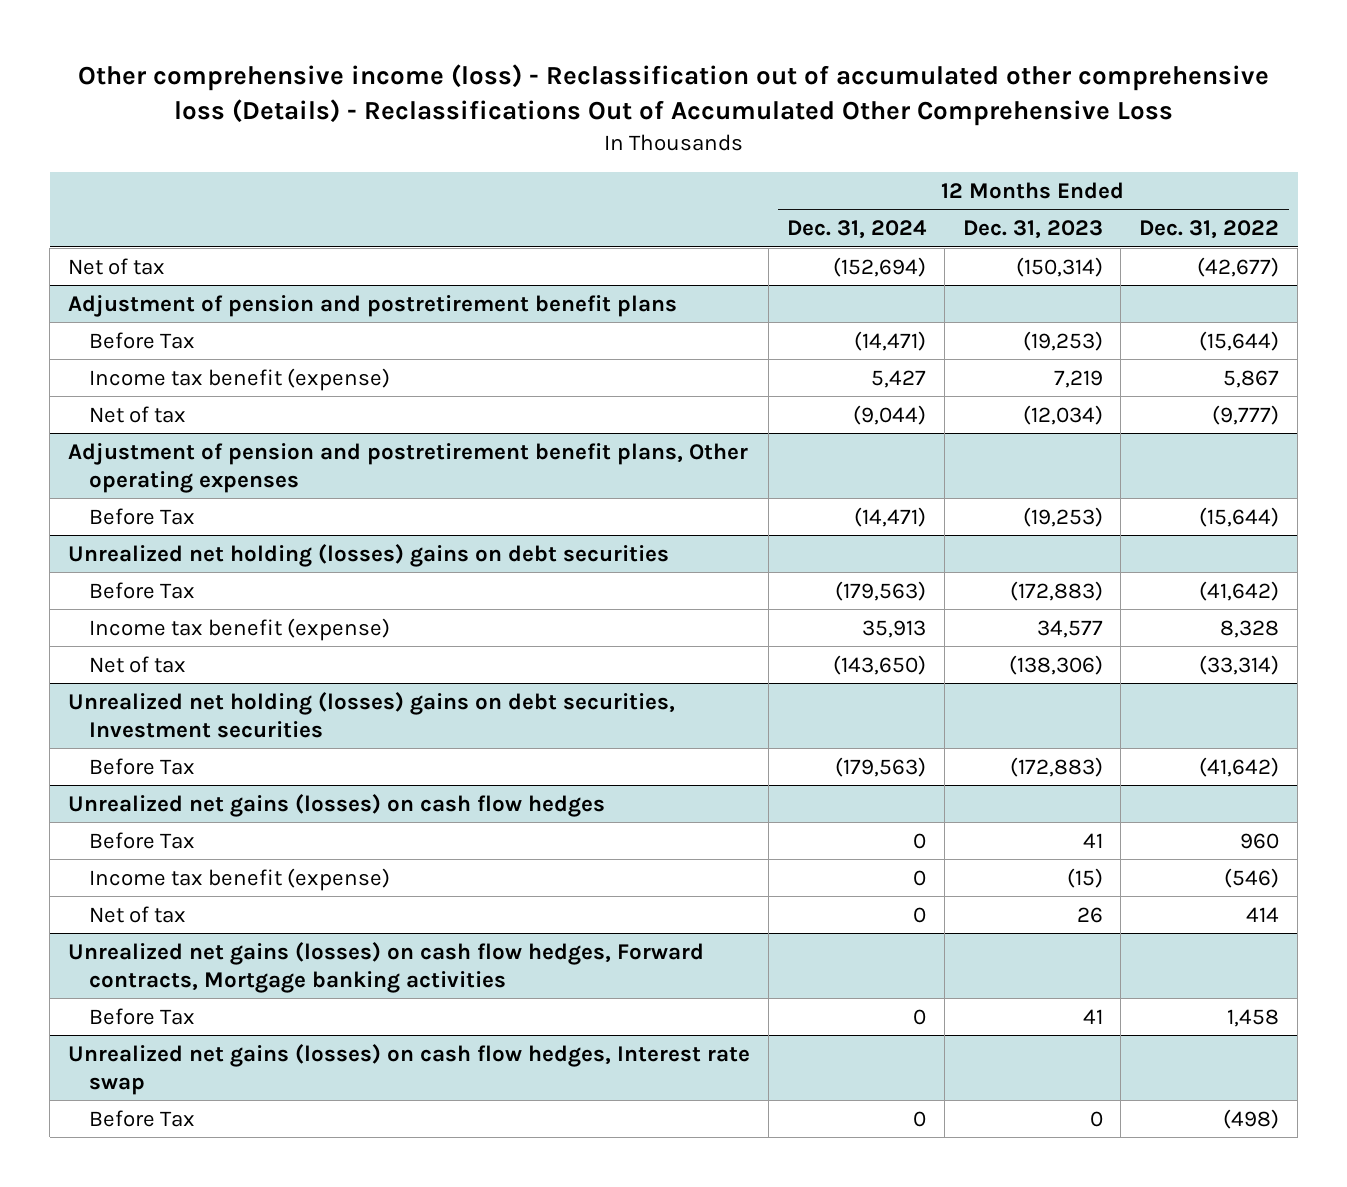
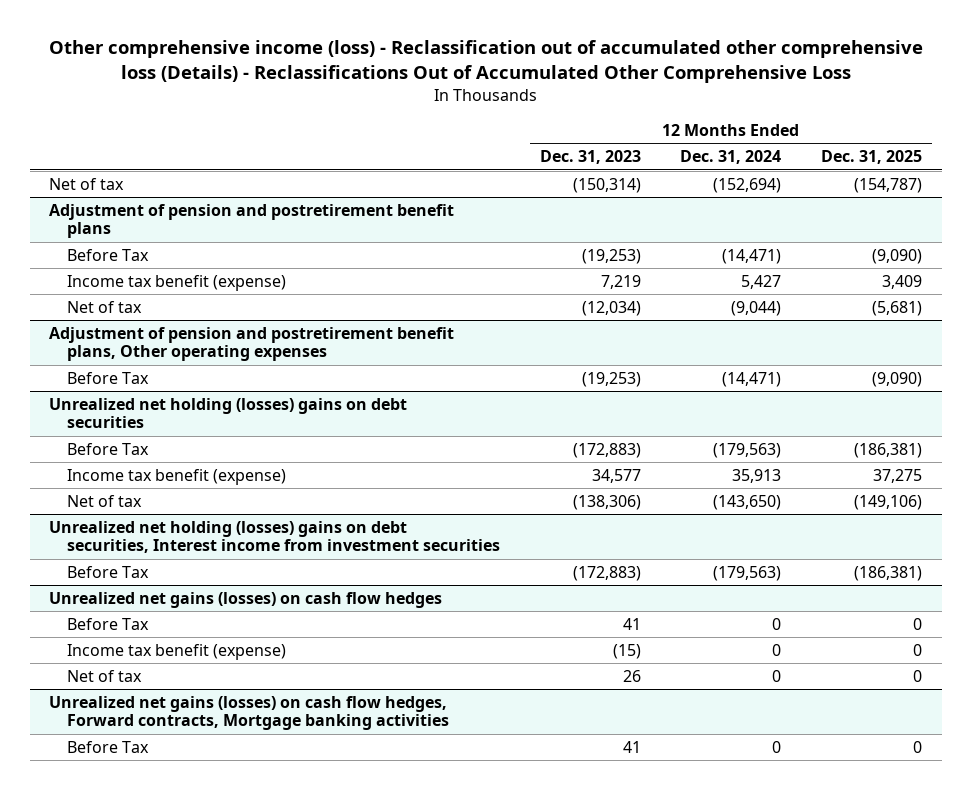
- | 12 Months Ended Dec. 31, 2024 | 12 Months Ended Dec. 31, 2023 | 12 Months Ended Dec. 31, 2022
+ | 12 Months Ended Dec. 31, 2023 | 12 Months Ended Dec. 31, 2024 | 12 Months Ended Dec. 31, 2025
- Unrealized net holding (losses) gains on debt securities, Investment securities
+ Unrealized net holding (losses) gains on debt securities, Interest income from investment securities
- Unrealized net gains (losses) on cash flow hedges, Interest rate swap
- Before Tax | 0 | 0 | (498)

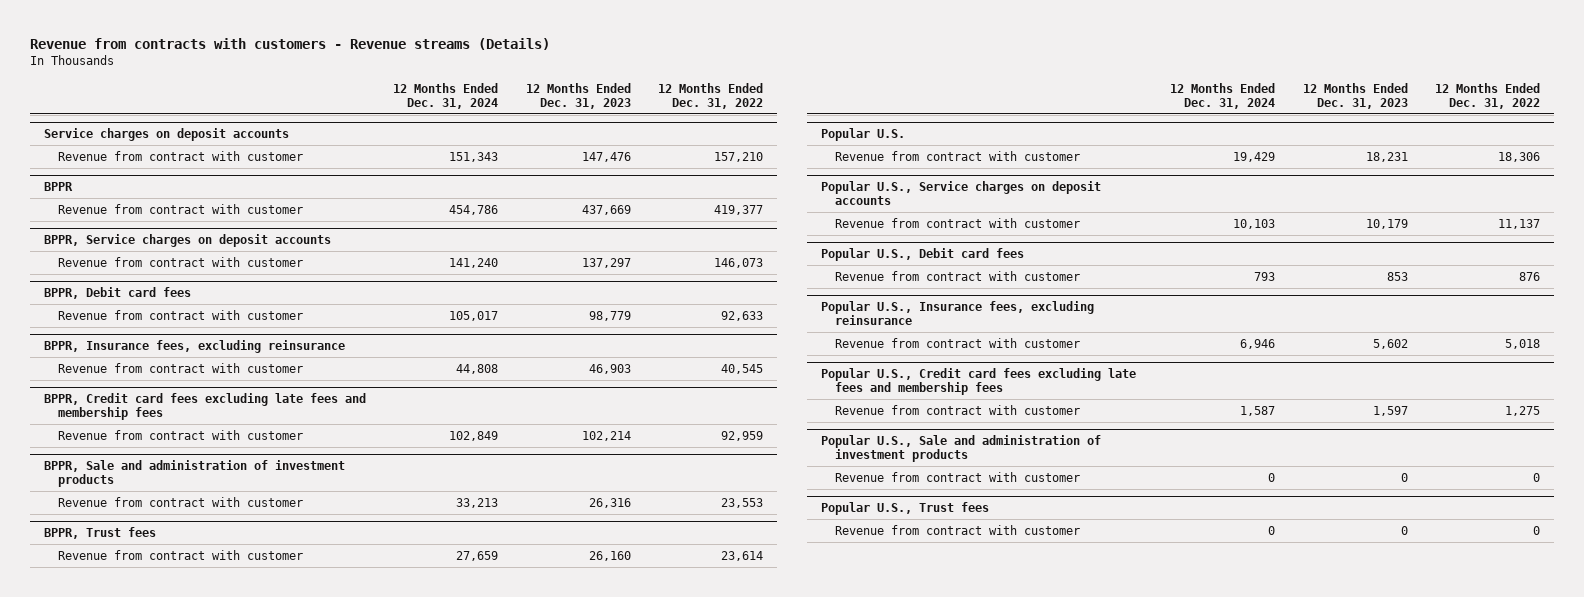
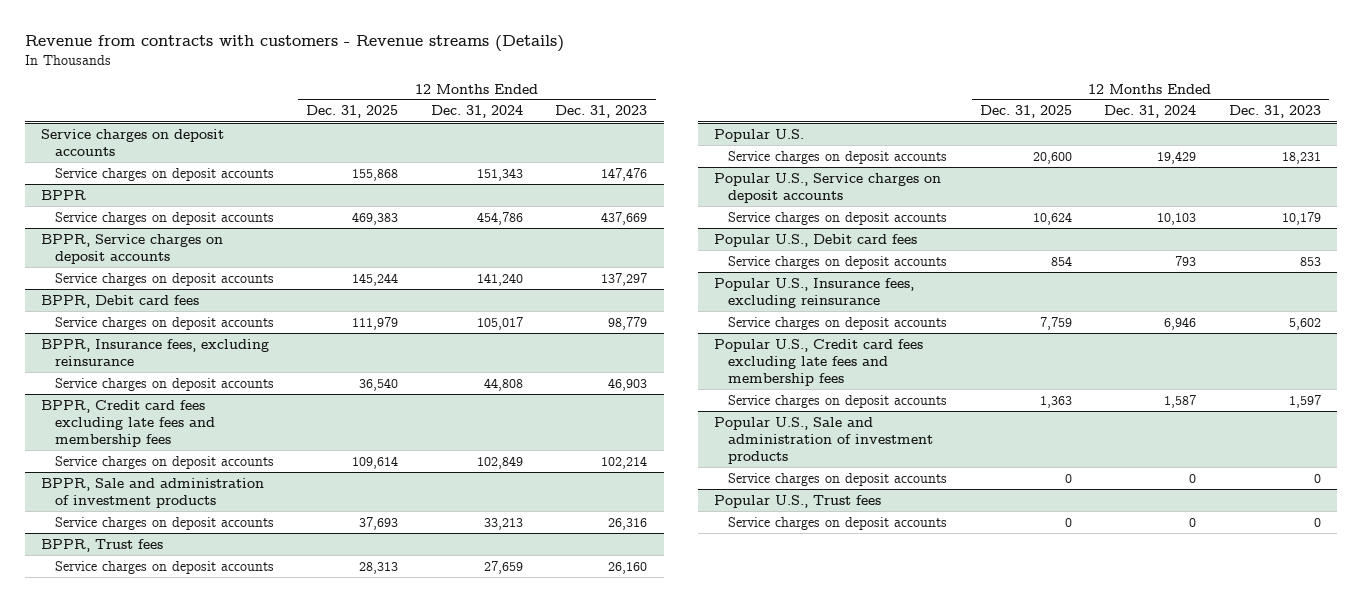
- | 12 Months Ended Dec. 31, 2024 | 12 Months Ended Dec. 31, 2023 | 12 Months Ended Dec. 31, 2022
+ | 12 Months Ended Dec. 31, 2025 | 12 Months Ended Dec. 31, 2024 | 12 Months Ended Dec. 31, 2023
@ Service charges on deposit accounts
- Revenue from contract with customer | 151,343 | 147,476 | 157,210
+ Service charges on deposit accounts | 155,868 | 151,343 | 147,476
@ BPPR
- Revenue from contract with customer | 454,786 | 437,669 | 419,377
+ Service charges on deposit accounts | 469,383 | 454,786 | 437,669
@ BPPR, Service charges on deposit accounts
- Revenue from contract with customer | 141,240 | 137,297 | 146,073
+ Service charges on deposit accounts | 145,244 | 141,240 | 137,297
@ BPPR, Debit card fees
- Revenue from contract with customer | 105,017 | 98,779 | 92,633
+ Service charges on deposit accounts | 111,979 | 105,017 | 98,779
@ BPPR, Insurance fees, excluding reinsurance
- Revenue from contract with customer | 44,808 | 46,903 | 40,545
+ Service charges on deposit accounts | 36,540 | 44,808 | 46,903
@ BPPR, Credit card fees excluding late fees and membership fees
- Revenue from contract with customer | 102,849 | 102,214 | 92,959
+ Service charges on deposit accounts | 109,614 | 102,849 | 102,214
@ BPPR, Sale and administration of investment products
- Revenue from contract with customer | 33,213 | 26,316 | 23,553
+ Service charges on deposit accounts | 37,693 | 33,213 | 26,316
@ BPPR, Trust fees
- Revenue from contract with customer | 27,659 | 26,160 | 23,614
+ Service charges on deposit accounts | 28,313 | 27,659 | 26,160
@ Popular U.S.
- Revenue from contract with customer | 19,429 | 18,231 | 18,306
+ Service charges on deposit accounts | 20,600 | 19,429 | 18,231
@ Popular U.S., Service charges on deposit accounts
- Revenue from contract with customer | 10,103 | 10,179 | 11,137
+ Service charges on deposit accounts | 10,624 | 10,103 | 10,179
@ Popular U.S., Debit card fees
- Revenue from contract with customer | 793 | 853 | 876
+ Service charges on deposit accounts | 854 | 793 | 853
@ Popular U.S., Insurance fees, excluding reinsurance
- Revenue from contract with customer | 6,946 | 5,602 | 5,018
+ Service charges on deposit accounts | 7,759 | 6,946 | 5,602
@ Popular U.S., Credit card fees excluding late fees and membership fees
- Revenue from contract with customer | 1,587 | 1,597 | 1,275
+ Service charges on deposit accounts | 1,363 | 1,587 | 1,597
@ Popular U.S., Sale and administration of investment products
- Revenue from contract with customer | 0 | 0 | 0
+ Service charges on deposit accounts | 0 | 0 | 0
@ Popular U.S., Trust fees
- Revenue from contract with customer | 0 | 0 | 0
+ Service charges on deposit accounts | 0 | 0 | 0

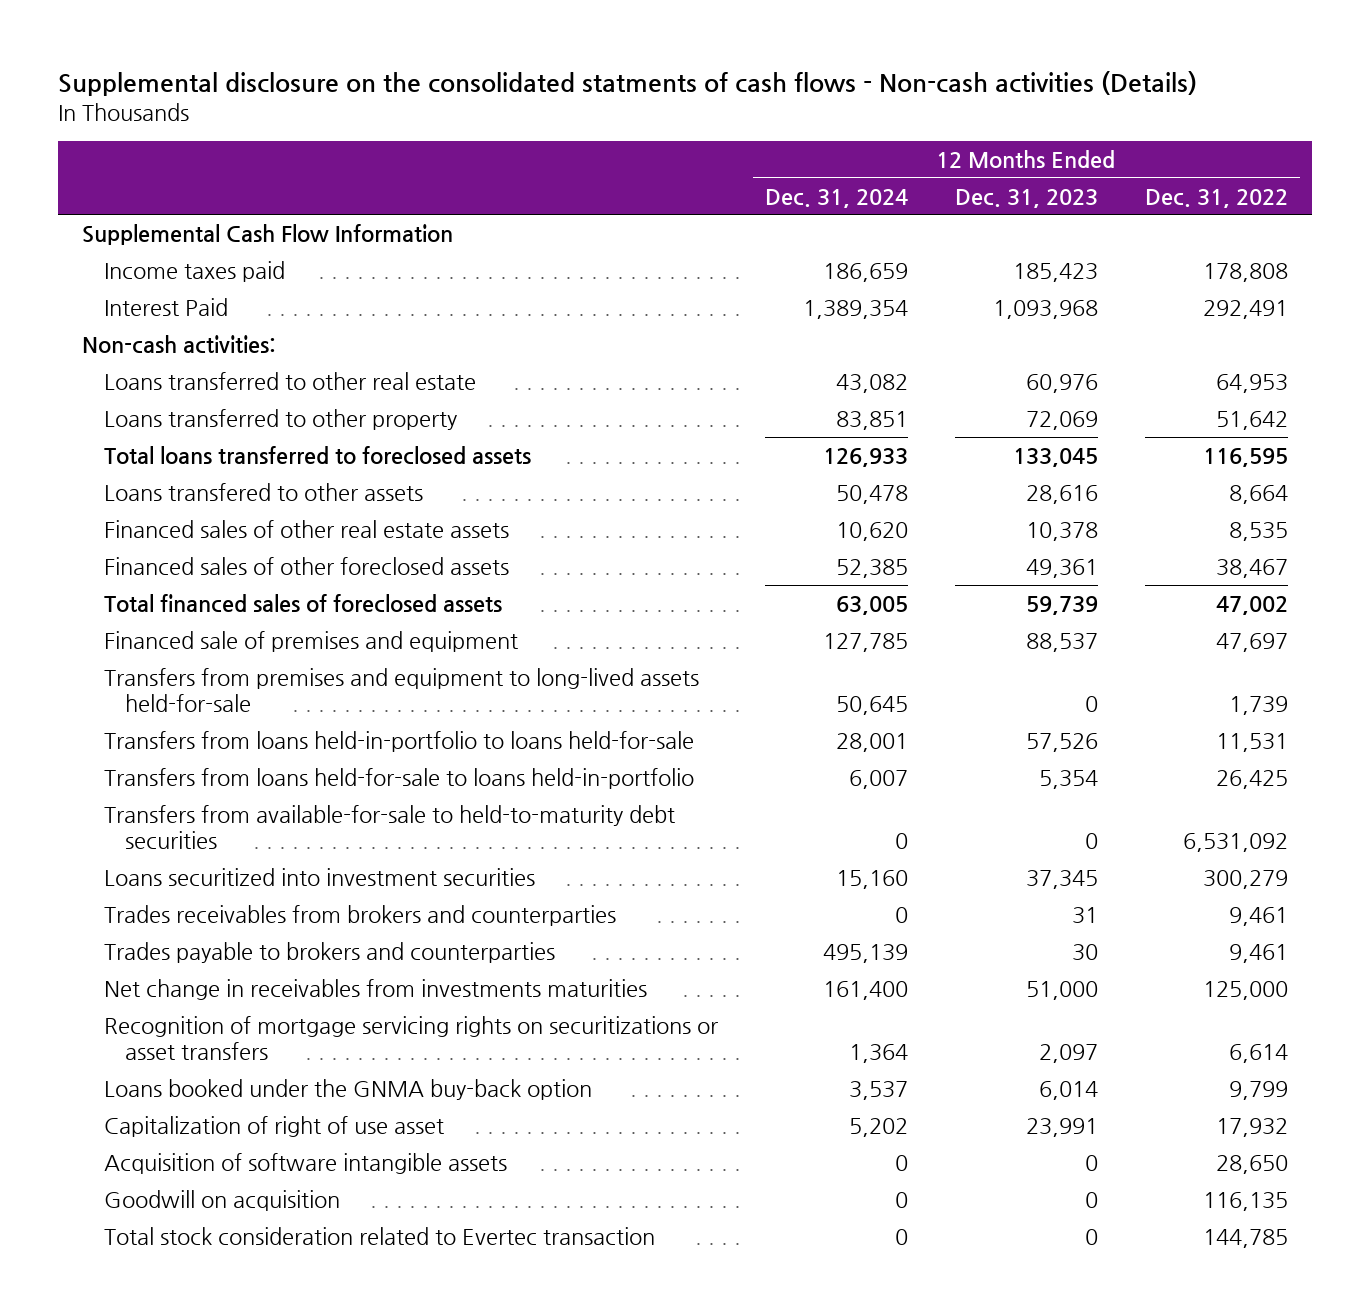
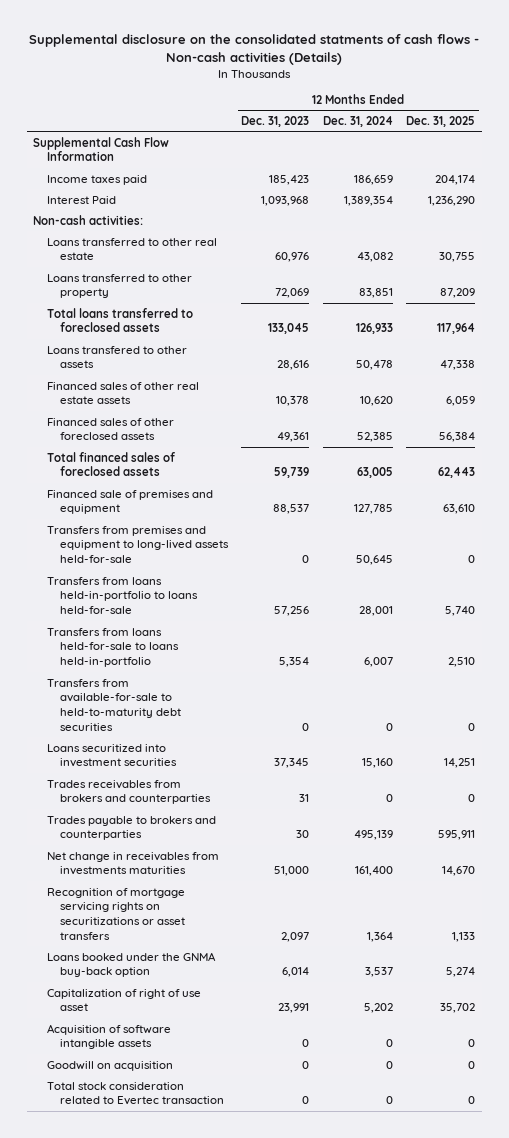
- | 12 Months Ended Dec. 31, 2024 | 12 Months Ended Dec. 31, 2023 | 12 Months Ended Dec. 31, 2022
+ | 12 Months Ended Dec. 31, 2023 | 12 Months Ended Dec. 31, 2024 | 12 Months Ended Dec. 31, 2025
- Transfers from loans held-in-portfolio to loans held-for-sale | 28,001 | 57,526 | 11,531
+ Transfers from loans held-in-portfolio to loans held-for-sale | 57,256 | 28,001 | 5,740

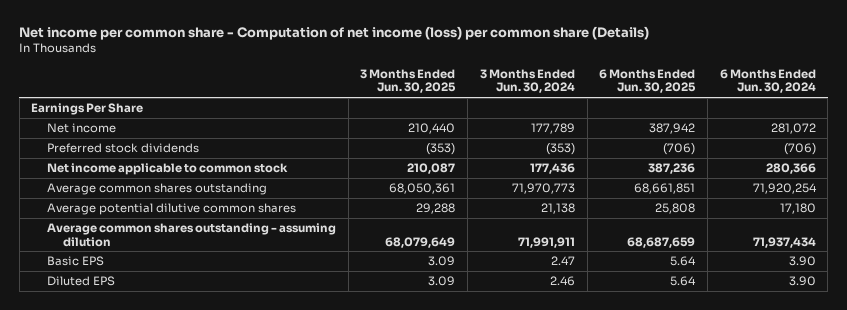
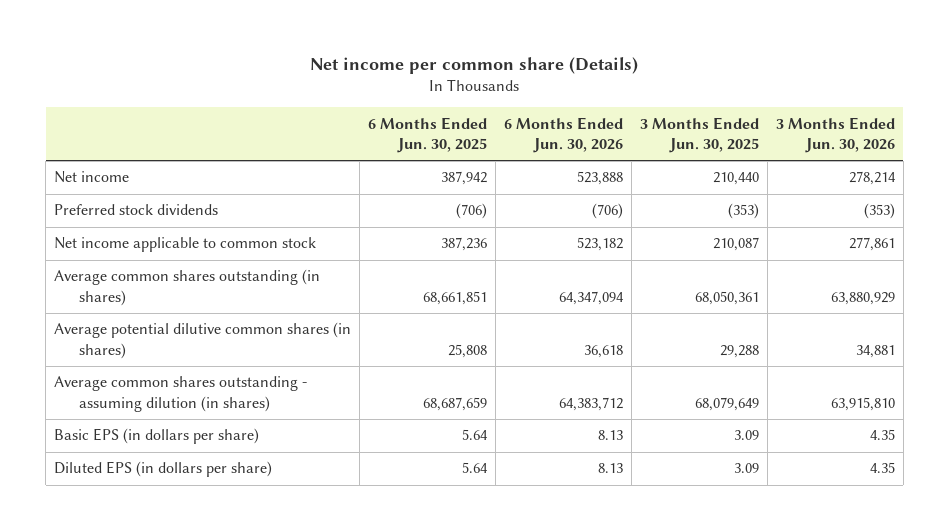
- Net income per common share - Computation of net income (loss) per common share (Details)
+ Net income per common share (Details)
- | 3 Months Ended Jun. 30, 2025 | 3 Months Ended Jun. 30, 2024 | 6 Months Ended Jun. 30, 2025 | 6 Months Ended Jun. 30, 2024
+ | 6 Months Ended Jun. 30, 2025 | 6 Months Ended Jun. 30, 2026 | 3 Months Ended Jun. 30, 2025 | 3 Months Ended Jun. 30, 2026
- Earnings Per Share
- Average common shares outstanding | 68,050,361 | 71,970,773 | 68,661,851 | 71,920,254
- Average potential dilutive common shares | 29,288 | 21,138 | 25,808 | 17,180
- Average common shares outstanding - assuming dilution | 68,079,649 | 71,991,911 | 68,687,659 | 71,937,434
- Basic EPS | 3.09 | 2.47 | 5.64 | 3.90
- Diluted EPS | 3.09 | 2.46 | 5.64 | 3.90
+ Average common shares outstanding (in shares) | 68,661,851 | 64,347,094 | 68,050,361 | 63,880,929
+ Average potential dilutive common shares (in shares) | 25,808 | 36,618 | 29,288 | 34,881
+ Average common shares outstanding - assuming dilution (in shares) | 68,687,659 | 64,383,712 | 68,079,649 | 63,915,810
+ Basic EPS (in dollars per share) | 5.64 | 8.13 | 3.09 | 4.35
+ Diluted EPS (in dollars per share) | 5.64 | 8.13 | 3.09 | 4.35

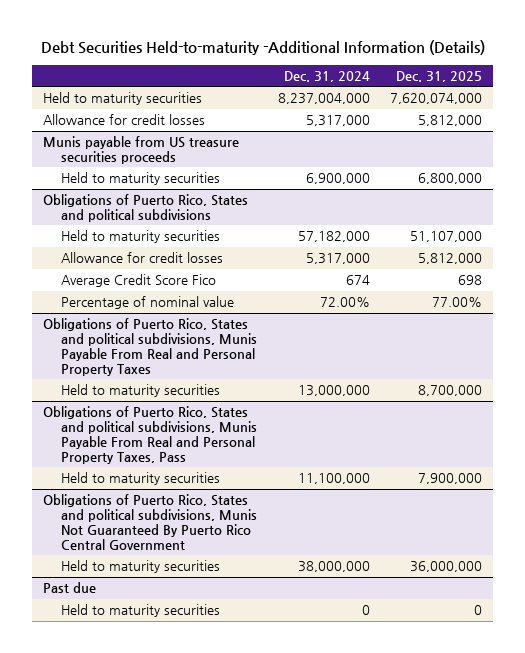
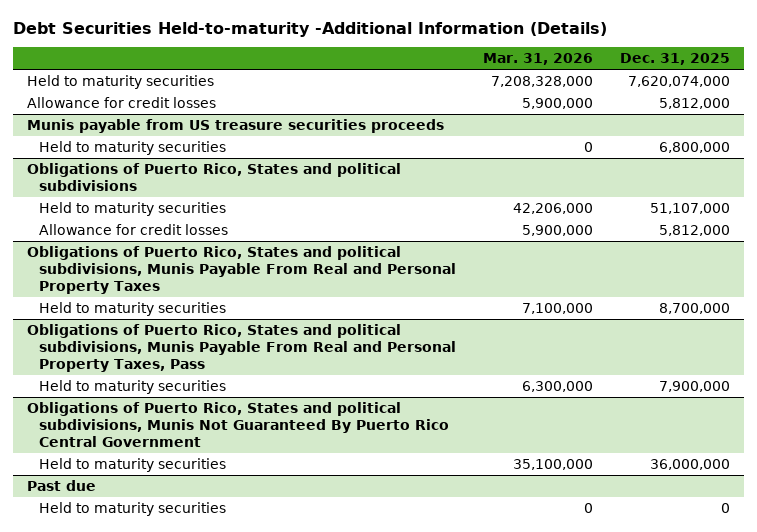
- | Dec. 31, 2024 | Dec. 31, 2025
+ | Mar. 31, 2026 | Dec. 31, 2025
@ Obligations of Puerto Rico, States and political subdivisions
- Average Credit Score Fico | 674 | 698
- Percentage of nominal value | 72.00% | 77.00%

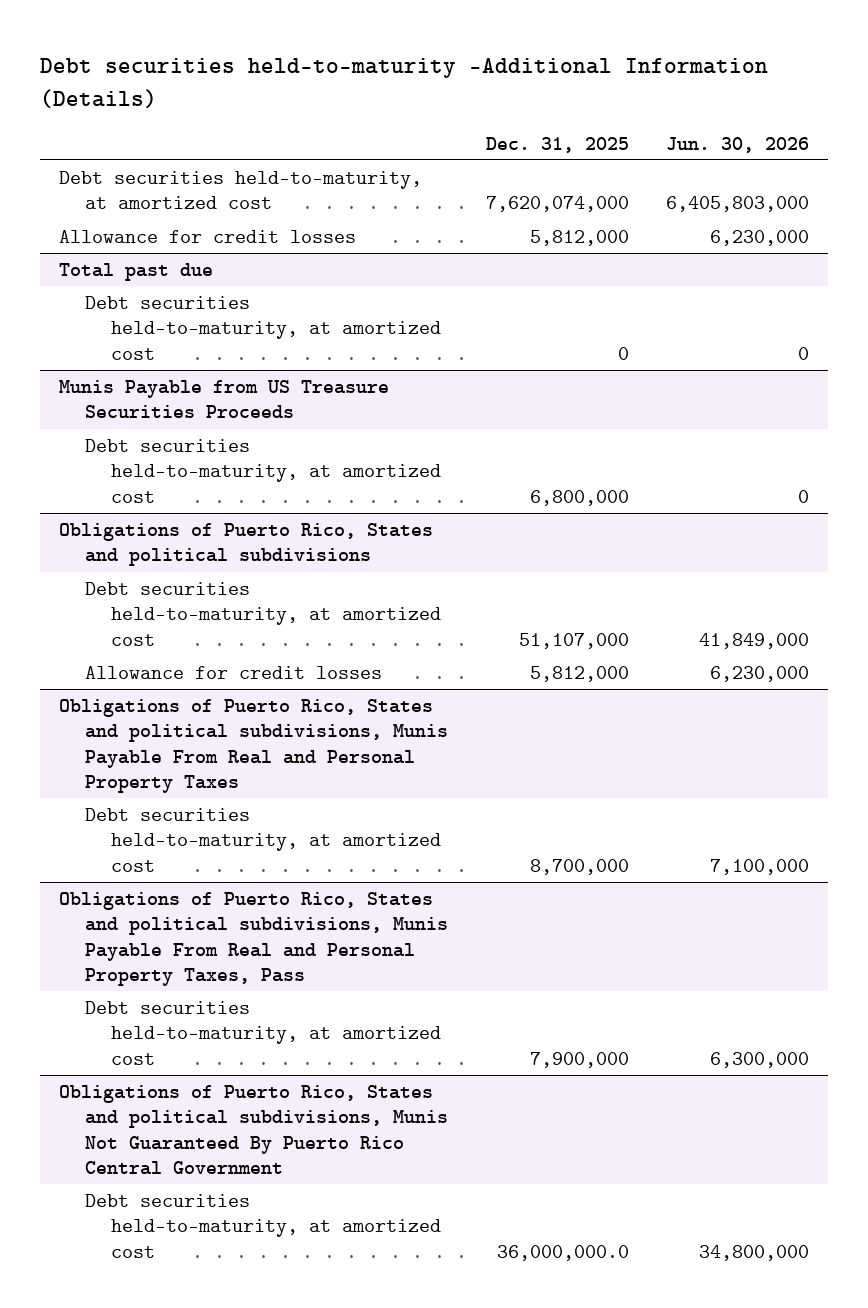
- Debt Securities Held-to-maturity -Additional Information (Details)
+ Debt securities held-to-maturity -Additional Information (Details)
- | Mar. 31, 2026 | Dec. 31, 2025
+ | Dec. 31, 2025 | Jun. 30, 2026
- Held to maturity securities | 7,208,328,000 | 7,620,074,000
+ Debt securities held-to-maturity, at amortized cost | 7,620,074,000 | 6,405,803,000
- Munis payable from US treasure securities proceeds
- Held to maturity securities | 0 | 6,800,000
+ Total past due
+ Debt securities held-to-maturity, at amortized cost | 0 | 0
+ Munis Payable from US Treasure Securities Proceeds
+ Debt securities held-to-maturity, at amortized cost | 6,800,000 | 0
@ Obligations of Puerto Rico, States and political subdivisions
- Held to maturity securities | 42,206,000 | 51,107,000
+ Debt securities held-to-maturity, at amortized cost | 51,107,000 | 41,849,000
@ Obligations of Puerto Rico, States and political subdivisions, Munis Payable From Real and Personal Property Taxes
- Held to maturity securities | 7,100,000 | 8,700,000
+ Debt securities held-to-maturity, at amortized cost | 8,700,000 | 7,100,000
@ Obligations of Puerto Rico, States and political subdivisions, Munis Payable From Real and Personal Property Taxes, Pass
- Held to maturity securities | 6,300,000 | 7,900,000
+ Debt securities held-to-maturity, at amortized cost | 7,900,000 | 6,300,000
@ Obligations of Puerto Rico, States and political subdivisions, Munis Not Guaranteed By Puerto Rico Central Government
- Held to maturity securities | 35,100,000 | 36,000,000
- Past due
- Held to maturity securities | 0 | 0
@ Obligations of Puerto Rico, States and political subdivisions, Munis Not Guaranteed By Puerto Rico Central Government
+ Debt securities held-to-maturity, at amortized cost | 36,000,000.0 | 34,800,000

